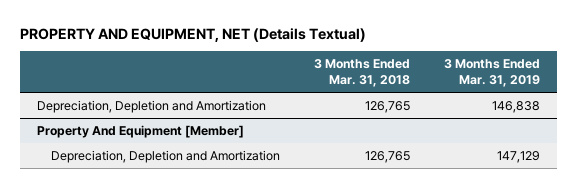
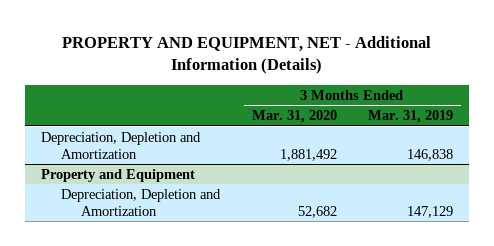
- PROPERTY AND EQUIPMENT, NET (Details Textual)
+ PROPERTY AND EQUIPMENT, NET - Additional Information (Details)
- | 3 Months Ended Mar. 31, 2018 | 3 Months Ended Mar. 31, 2019
+ | 3 Months Ended Mar. 31, 2020 | 3 Months Ended Mar. 31, 2019
- Property And Equipment [Member]
+ Property and Equipment

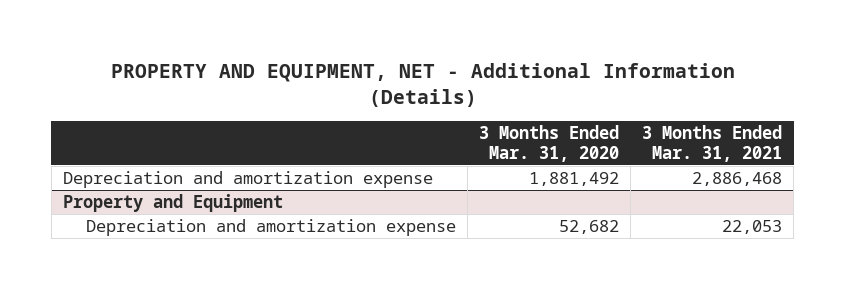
- | 3 Months Ended Mar. 31, 2020 | 3 Months Ended Mar. 31, 2019
+ | 3 Months Ended Mar. 31, 2020 | 3 Months Ended Mar. 31, 2021
- Depreciation, Depletion and Amortization | 1,881,492 | 146,838
+ Depreciation and amortization expense | 1,881,492 | 2,886,468
@ Property and Equipment
- Depreciation, Depletion and Amortization | 52,682 | 147,129
+ Depreciation and amortization expense | 52,682 | 22,053

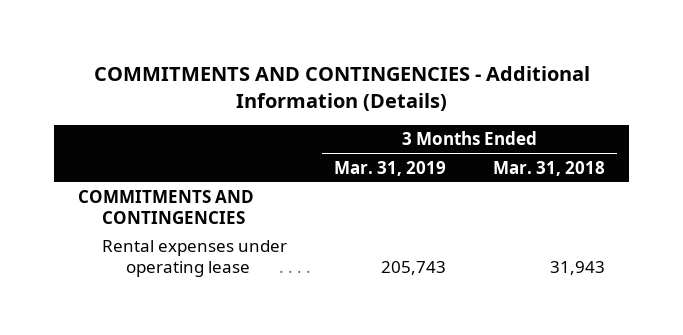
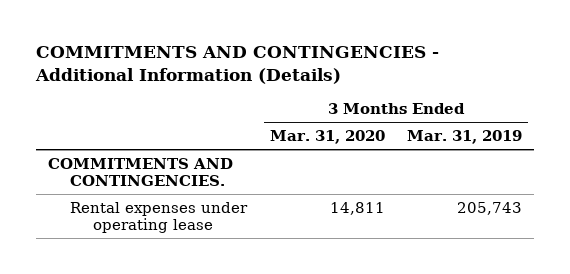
- | 3 Months Ended Mar. 31, 2019 | 3 Months Ended Mar. 31, 2018
+ | 3 Months Ended Mar. 31, 2020 | 3 Months Ended Mar. 31, 2019
- COMMITMENTS AND CONTINGENCIES
+ COMMITMENTS AND CONTINGENCIES.

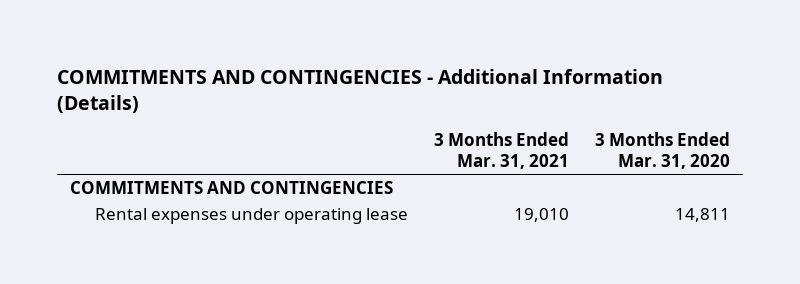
- | 3 Months Ended Mar. 31, 2020 | 3 Months Ended Mar. 31, 2019
+ | 3 Months Ended Mar. 31, 2021 | 3 Months Ended Mar. 31, 2020
- COMMITMENTS AND CONTINGENCIES.
+ COMMITMENTS AND CONTINGENCIES

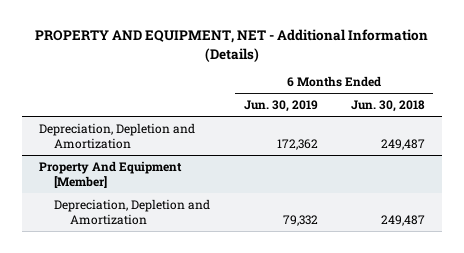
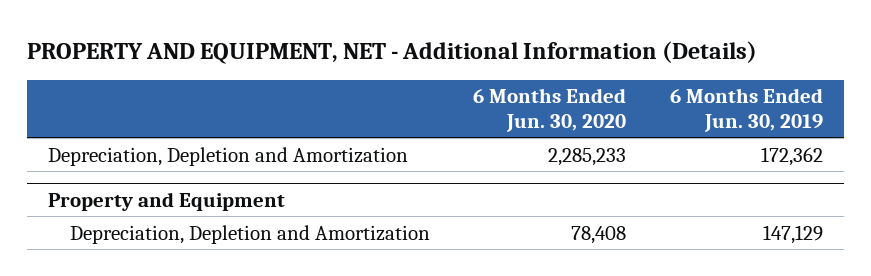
- | 6 Months Ended Jun. 30, 2019 | 6 Months Ended Jun. 30, 2018
+ | 6 Months Ended Jun. 30, 2020 | 6 Months Ended Jun. 30, 2019
- Property And Equipment [Member]
- Depreciation, Depletion and Amortization | 79,332 | 249,487
+ Property and Equipment
+ Depreciation, Depletion and Amortization | 78,408 | 147,129

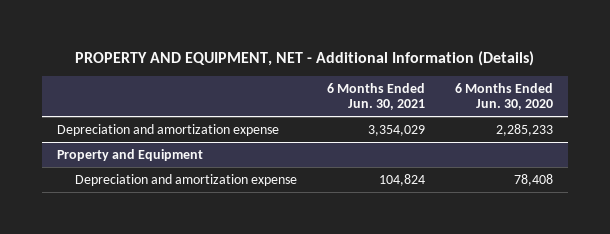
- | 6 Months Ended Jun. 30, 2020 | 6 Months Ended Jun. 30, 2019
+ | 6 Months Ended Jun. 30, 2021 | 6 Months Ended Jun. 30, 2020
- Depreciation, Depletion and Amortization | 2,285,233 | 172,362
+ Depreciation and amortization expense | 3,354,029 | 2,285,233
@ Property and Equipment
- Depreciation, Depletion and Amortization | 78,408 | 147,129
+ Depreciation and amortization expense | 104,824 | 78,408

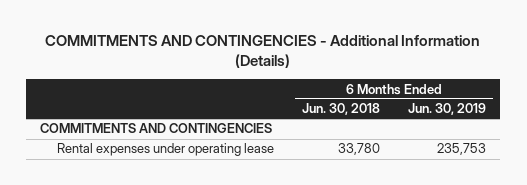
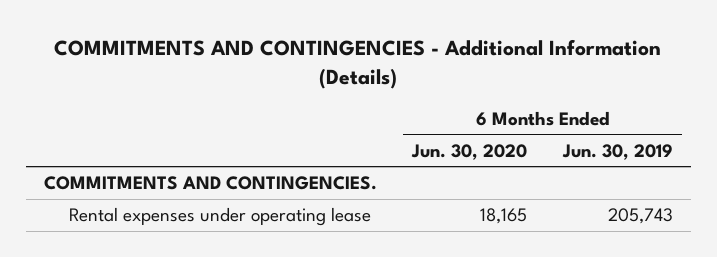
- | 6 Months Ended Jun. 30, 2018 | 6 Months Ended Jun. 30, 2019
+ | 6 Months Ended Jun. 30, 2020 | 6 Months Ended Jun. 30, 2019
- COMMITMENTS AND CONTINGENCIES
- Rental expenses under operating lease | 33,780 | 235,753
+ COMMITMENTS AND CONTINGENCIES.
+ Rental expenses under operating lease | 18,165 | 205,743

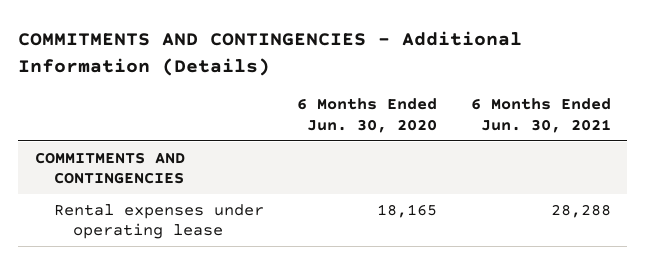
- | 6 Months Ended Jun. 30, 2020 | 6 Months Ended Jun. 30, 2019
+ | 6 Months Ended Jun. 30, 2020 | 6 Months Ended Jun. 30, 2021
- COMMITMENTS AND CONTINGENCIES.
+ COMMITMENTS AND CONTINGENCIES

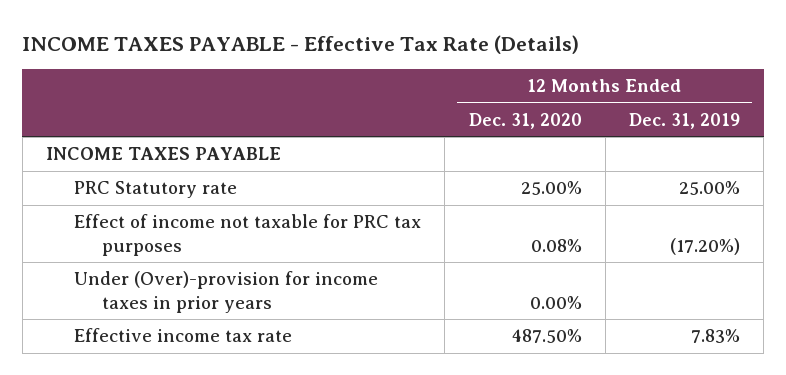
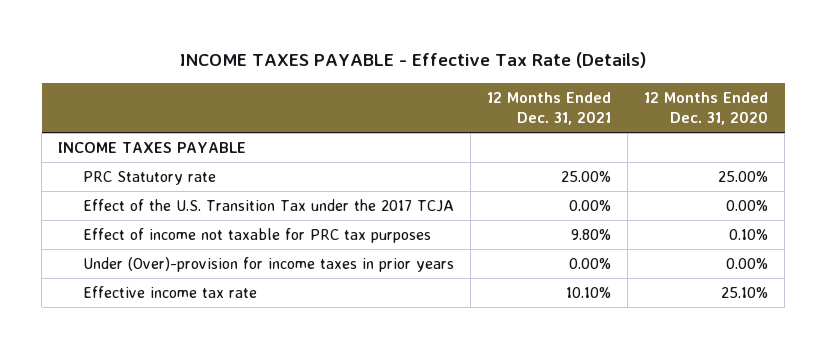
- | 12 Months Ended Dec. 31, 2020 | 12 Months Ended Dec. 31, 2019
+ | 12 Months Ended Dec. 31, 2021 | 12 Months Ended Dec. 31, 2020
- Effect of income not taxable for PRC tax purposes | 0.08% | (17.20%)
+ Effect of the U.S. Transition Tax under the 2017 TCJA | 0.00% | 0.00%
+ Effect of income not taxable for PRC tax purposes | 9.80% | 0.10%
- Effective income tax rate | 487.50% | 7.83%
+ Effective income tax rate | 10.10% | 25.10%

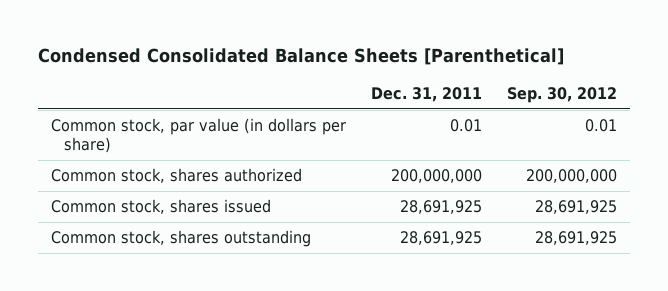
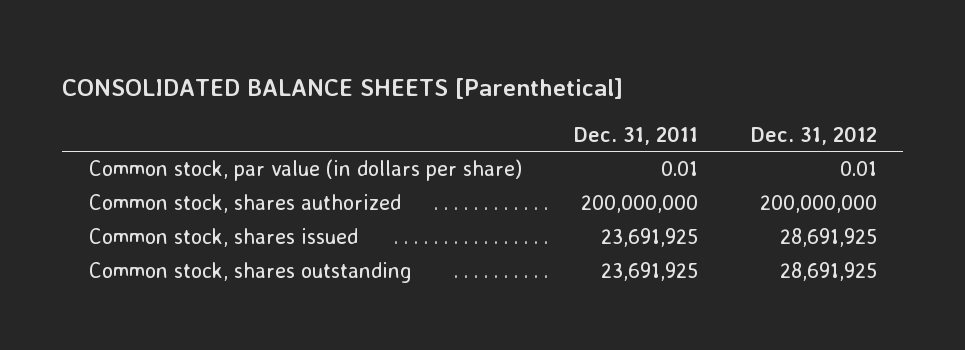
- Condensed Consolidated Balance Sheets [Parenthetical]
+ CONSOLIDATED BALANCE SHEETS [Parenthetical]
- | Dec. 31, 2011 | Sep. 30, 2012
+ | Dec. 31, 2011 | Dec. 31, 2012
- Common stock, shares issued | 28,691,925 | 28,691,925
- Common stock, shares outstanding | 28,691,925 | 28,691,925
+ Common stock, shares issued | 23,691,925 | 28,691,925
+ Common stock, shares outstanding | 23,691,925 | 28,691,925

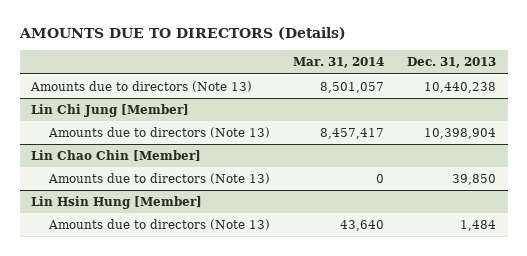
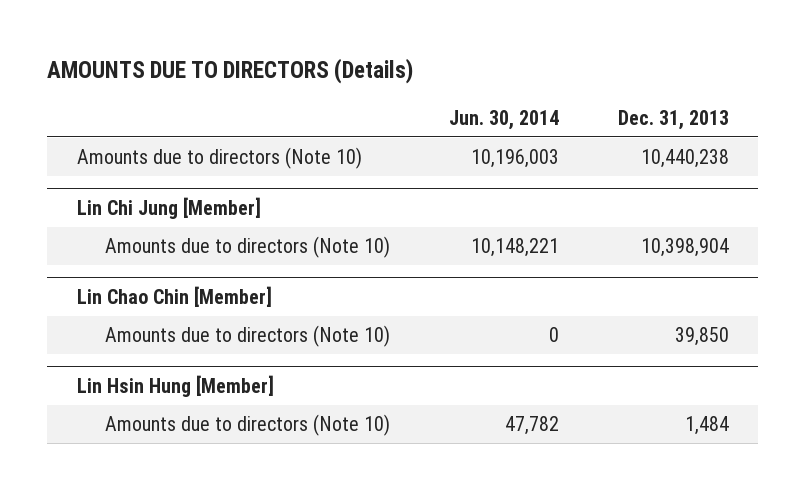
- | Mar. 31, 2014 | Dec. 31, 2013
+ | Jun. 30, 2014 | Dec. 31, 2013
- Amounts due to directors (Note 13) | 8,501,057 | 10,440,238
+ Amounts due to directors (Note 10) | 10,196,003 | 10,440,238
@ Lin Chi Jung [Member]
- Amounts due to directors (Note 13) | 8,457,417 | 10,398,904
+ Amounts due to directors (Note 10) | 10,148,221 | 10,398,904
@ Lin Chao Chin [Member]
- Amounts due to directors (Note 13) | 0 | 39,850
+ Amounts due to directors (Note 10) | 0 | 39,850
@ Lin Hsin Hung [Member]
- Amounts due to directors (Note 13) | 43,640 | 1,484
+ Amounts due to directors (Note 10) | 47,782 | 1,484

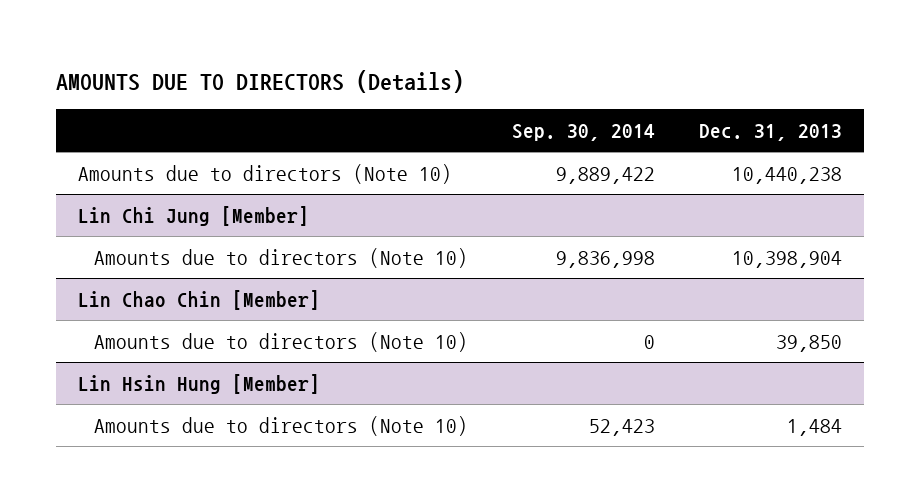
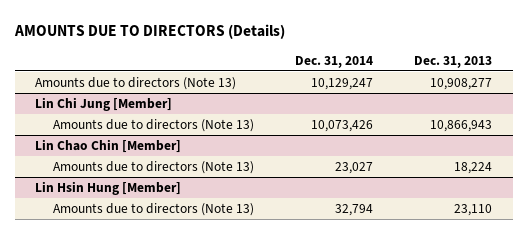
- | Sep. 30, 2014 | Dec. 31, 2013
+ | Dec. 31, 2014 | Dec. 31, 2013
- Amounts due to directors (Note 10) | 9,889,422 | 10,440,238
+ Amounts due to directors (Note 13) | 10,129,247 | 10,908,277
@ Lin Chi Jung [Member]
- Amounts due to directors (Note 10) | 9,836,998 | 10,398,904
+ Amounts due to directors (Note 13) | 10,073,426 | 10,866,943
@ Lin Chao Chin [Member]
- Amounts due to directors (Note 10) | 0 | 39,850
+ Amounts due to directors (Note 13) | 23,027 | 18,224
@ Lin Hsin Hung [Member]
- Amounts due to directors (Note 10) | 52,423 | 1,484
+ Amounts due to directors (Note 13) | 32,794 | 23,110

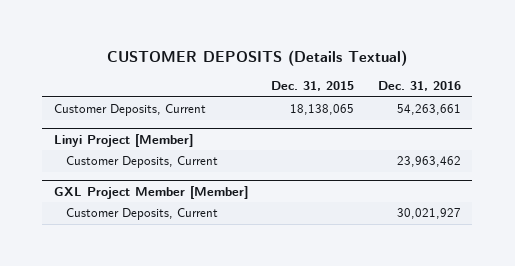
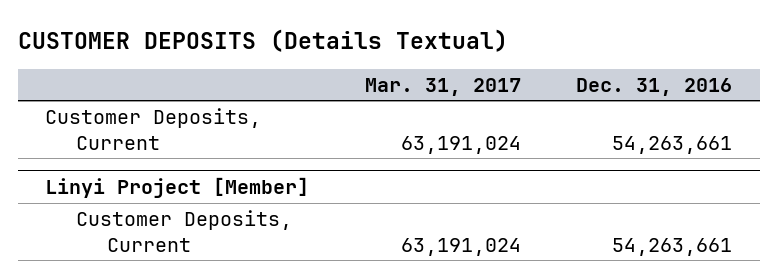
- | Dec. 31, 2015 | Dec. 31, 2016
+ | Mar. 31, 2017 | Dec. 31, 2016
@ Linyi Project [Member]
- Customer Deposits, Current | | 23,963,462
- GXL Project Member [Member]
- Customer Deposits, Current | | 30,021,927
@ Linyi Project [Member]
+ Customer Deposits, Current | 63,191,024 | 54,263,661

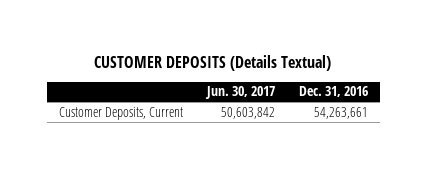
- | Mar. 31, 2017 | Dec. 31, 2016
+ | Jun. 30, 2017 | Dec. 31, 2016
- Linyi Project [Member]
- Customer Deposits, Current | 63,191,024 | 54,263,661

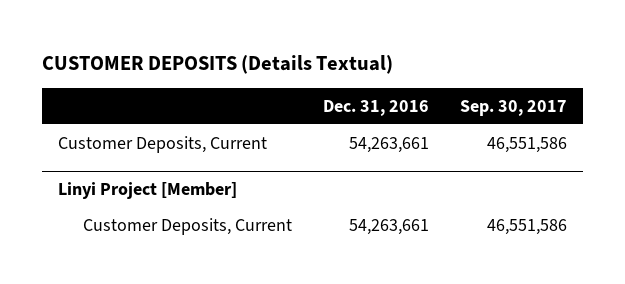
- | Jun. 30, 2017 | Dec. 31, 2016
+ | Dec. 31, 2016 | Sep. 30, 2017
+ Linyi Project [Member]
+ Customer Deposits, Current | 54,263,661 | 46,551,586

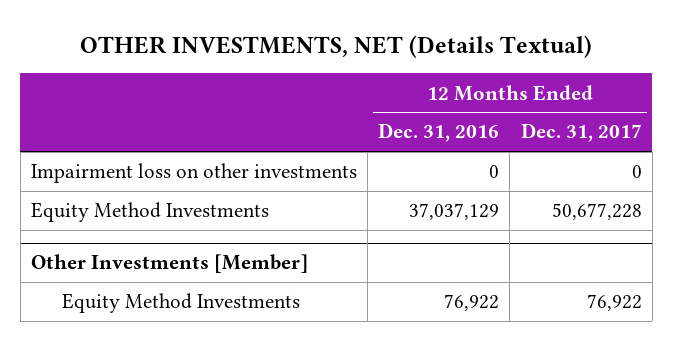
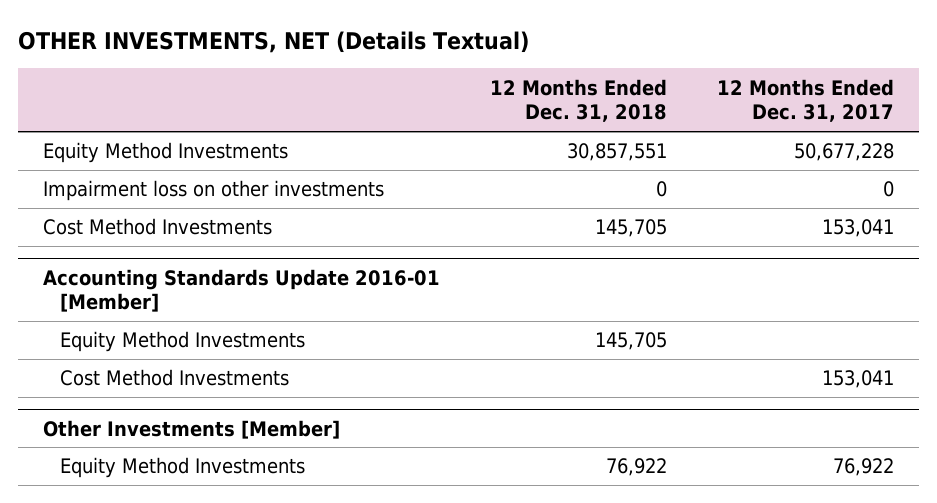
- | 12 Months Ended Dec. 31, 2016 | 12 Months Ended Dec. 31, 2017
+ | 12 Months Ended Dec. 31, 2018 | 12 Months Ended Dec. 31, 2017
moved down: Impairment loss on other investments | 0 | 0
+ Cost Method Investments | 145,705 | 153,041
+ Accounting Standards Update 2016-01 [Member]
+ Equity Method Investments | 145,705 |
+ Cost Method Investments | | 153,041

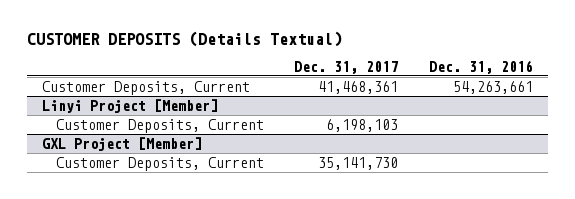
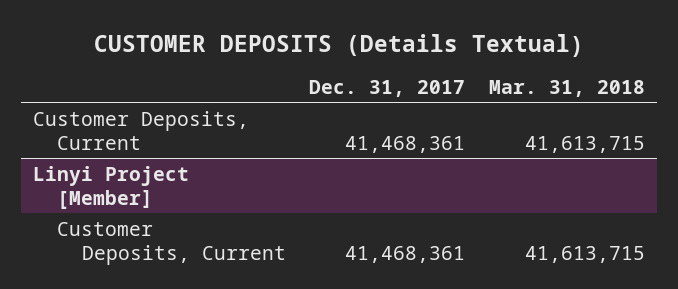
- | Dec. 31, 2017 | Dec. 31, 2016
+ | Dec. 31, 2017 | Mar. 31, 2018
@ Linyi Project [Member]
- Customer Deposits, Current | 6,198,103 |
- GXL Project [Member]
- Customer Deposits, Current | 35,141,730 |
@ Linyi Project [Member]
+ Customer Deposits, Current | 41,468,361 | 41,613,715

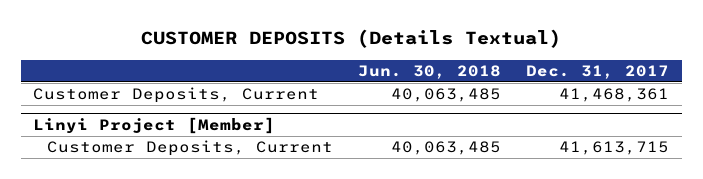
- | Dec. 31, 2017 | Mar. 31, 2018
+ | Jun. 30, 2018 | Dec. 31, 2017
@ Linyi Project [Member]
- Customer Deposits, Current | 41,468,361 | 41,613,715
+ Customer Deposits, Current | 40,063,485 | 41,613,715

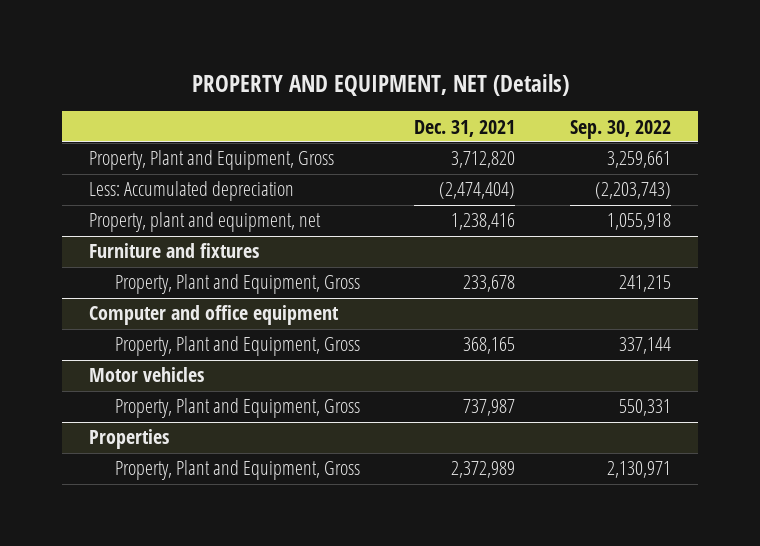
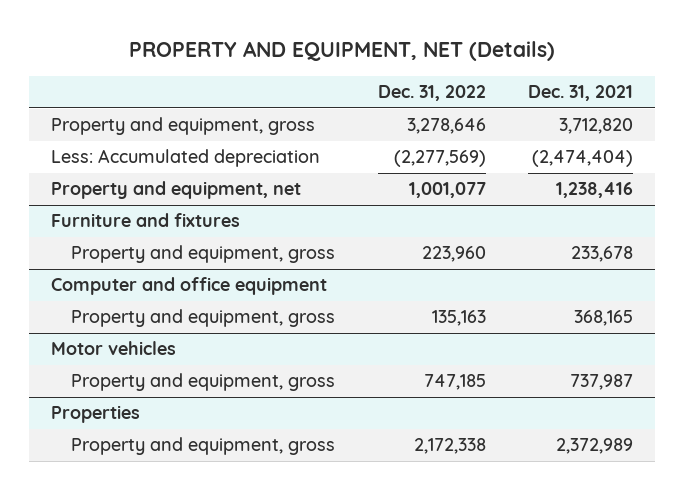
- | Dec. 31, 2021 | Sep. 30, 2022
+ | Dec. 31, 2022 | Dec. 31, 2021
- Property, Plant and Equipment, Gross | 3,712,820 | 3,259,661
+ Property and equipment, gross | 3,278,646 | 3,712,820
- Property, plant and equipment, net | 1,238,416 | 1,055,918
+ Property and equipment, net | 1,001,077 | 1,238,416
@ Furniture and fixtures
- Property, Plant and Equipment, Gross | 233,678 | 241,215
+ Property and equipment, gross | 223,960 | 233,678
@ Computer and office equipment
- Property, Plant and Equipment, Gross | 368,165 | 337,144
+ Property and equipment, gross | 135,163 | 368,165
@ Motor vehicles
- Property, Plant and Equipment, Gross | 737,987 | 550,331
+ Property and equipment, gross | 747,185 | 737,987
@ Properties
- Property, Plant and Equipment, Gross | 2,372,989 | 2,130,971
+ Property and equipment, gross | 2,172,338 | 2,372,989

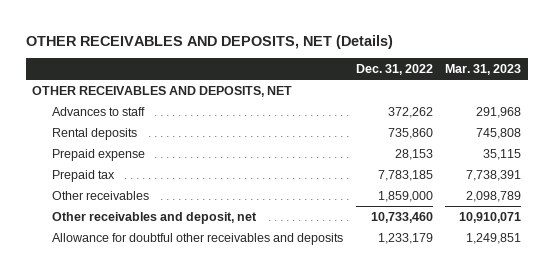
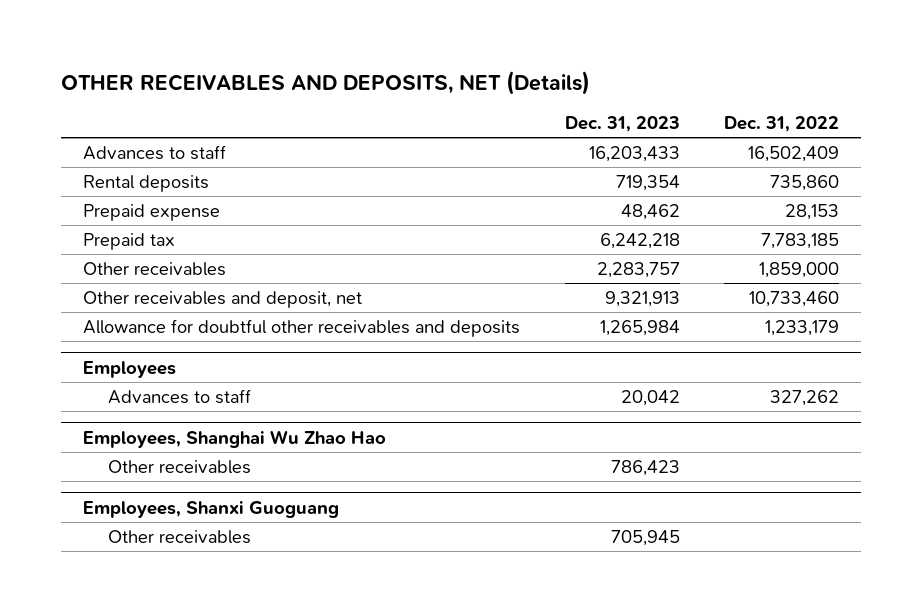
- | Dec. 31, 2022 | Mar. 31, 2023
+ | Dec. 31, 2023 | Dec. 31, 2022
- OTHER RECEIVABLES AND DEPOSITS, NET
- Advances to staff | 372,262 | 291,968
+ Advances to staff | 16,203,433 | 16,502,409
+ Employees
+ Advances to staff | 20,042 | 327,262
+ Employees, Shanghai Wu Zhao Hao
+ Other receivables | 786,423 |
+ Employees, Shanxi Guoguang
+ Other receivables | 705,945 |

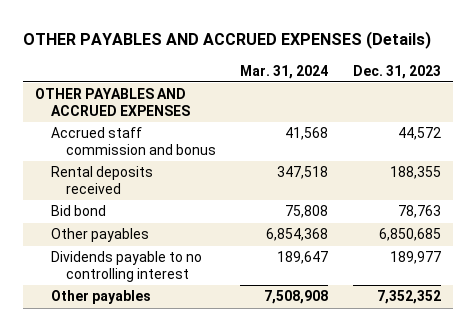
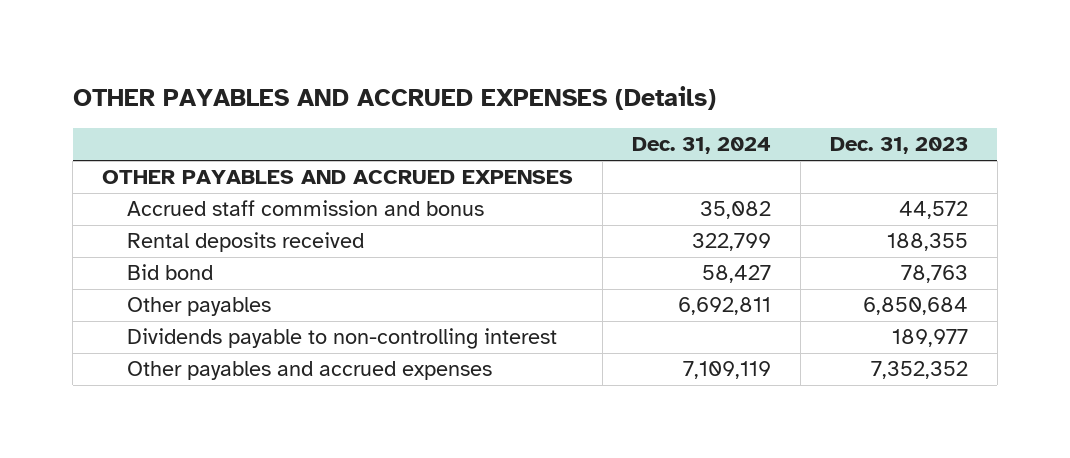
- | Mar. 31, 2024 | Dec. 31, 2023
+ | Dec. 31, 2024 | Dec. 31, 2023
- Other payables | 6,854,368 | 6,850,685
- Dividends payable to no controlling interest | 189,647 | 189,977
- Other payables | 7,508,908 | 7,352,352
+ Other payables | 6,692,811 | 6,850,684
+ Dividends payable to non-controlling interest | | 189,977
+ Other payables and accrued expenses | 7,109,119 | 7,352,352

